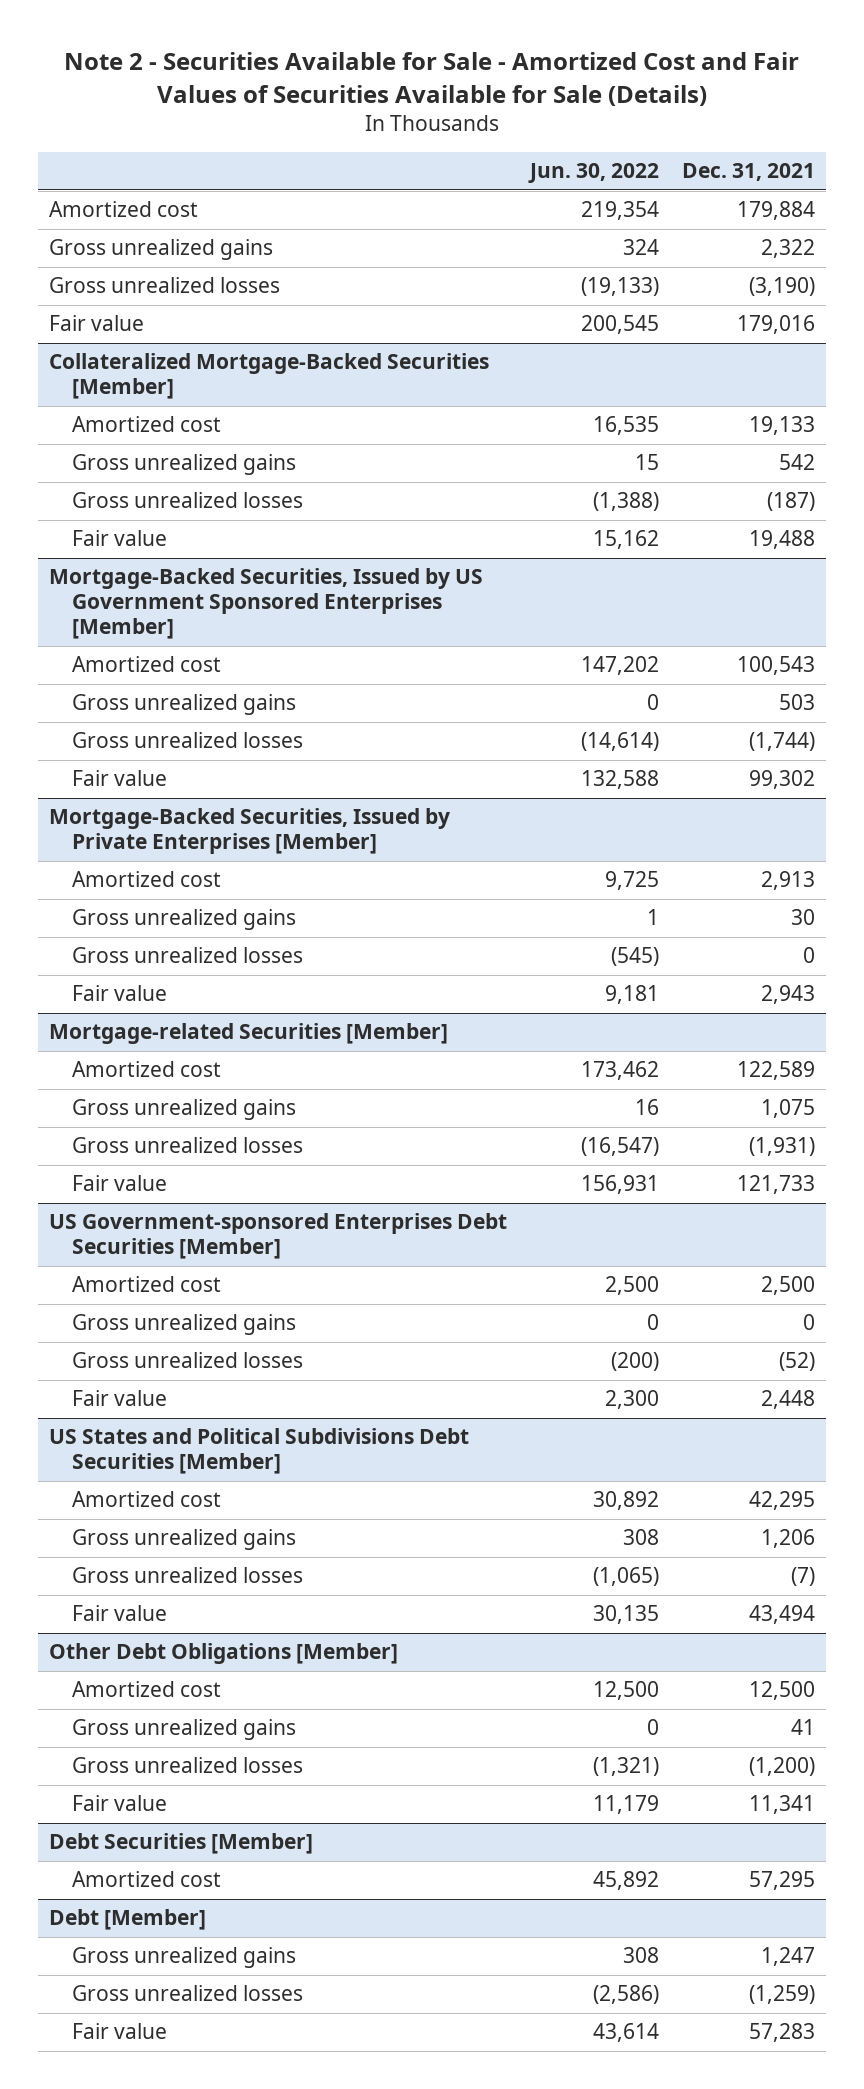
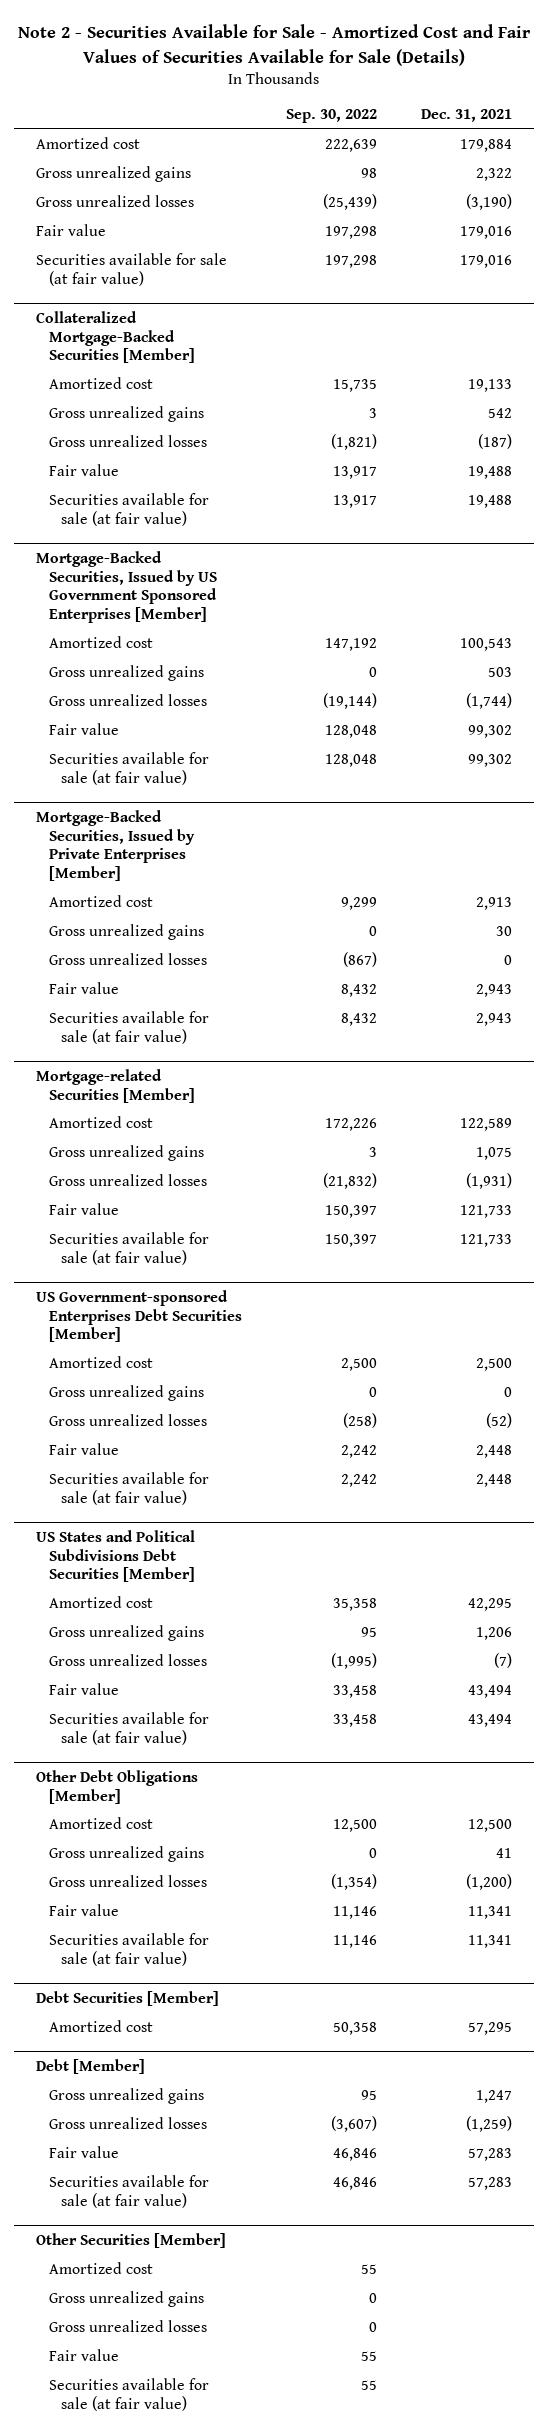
- | Jun. 30, 2022 | Dec. 31, 2021
+ | Sep. 30, 2022 | Dec. 31, 2021
+ Securities available for sale (at fair value) | 197,298 | 179,016
@ Collateralized Mortgage-Backed Securities [Member]
+ Securities available for sale (at fair value) | 13,917 | 19,488
@ Mortgage-Backed Securities, Issued by US Government Sponsored Enterprises [Member]
+ Securities available for sale (at fair value) | 128,048 | 99,302
@ Mortgage-Backed Securities, Issued by Private Enterprises [Member]
+ Securities available for sale (at fair value) | 8,432 | 2,943
@ Mortgage-related Securities [Member]
+ Securities available for sale (at fair value) | 150,397 | 121,733
@ US Government-sponsored Enterprises Debt Securities [Member]
+ Securities available for sale (at fair value) | 2,242 | 2,448
@ US States and Political Subdivisions Debt Securities [Member]
+ Securities available for sale (at fair value) | 33,458 | 43,494
@ Other Debt Obligations [Member]
+ Securities available for sale (at fair value) | 11,146 | 11,341
@ Debt [Member]
+ Securities available for sale (at fair value) | 46,846 | 57,283
+ Other Securities [Member]
+ Amortized cost | 55 |
+ Gross unrealized gains | 0 |
+ Gross unrealized losses | 0 |
+ Fair value | 55 |
+ Securities available for sale (at fair value) | 55 |

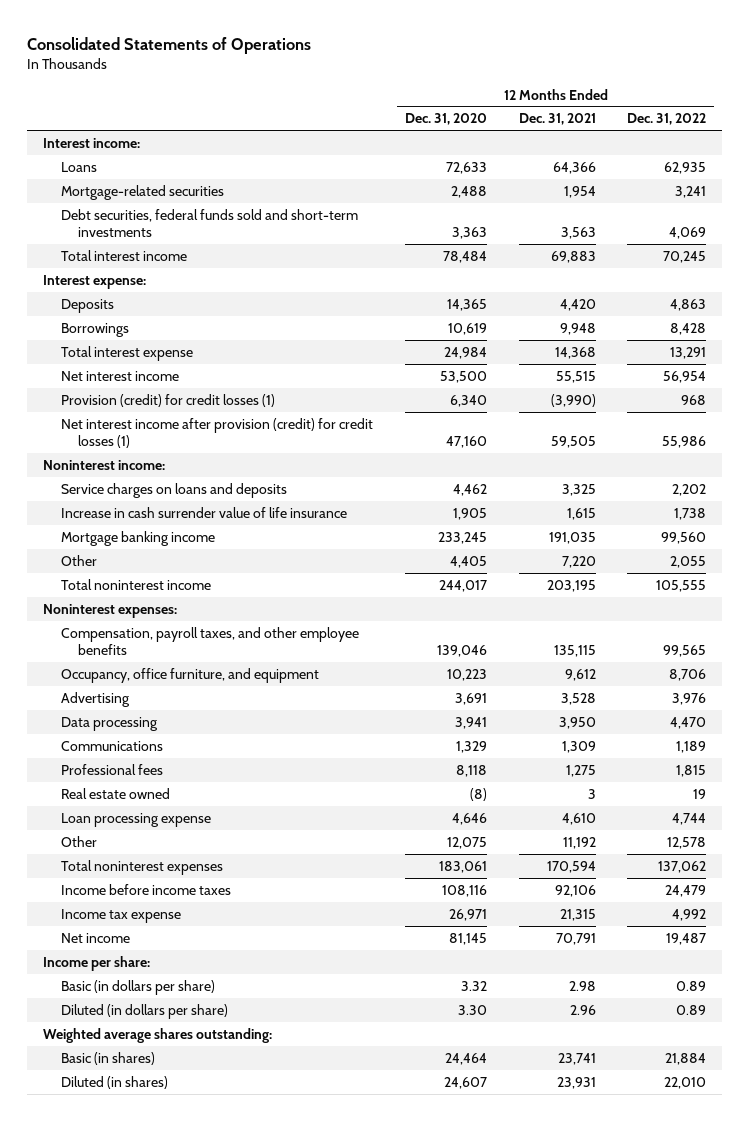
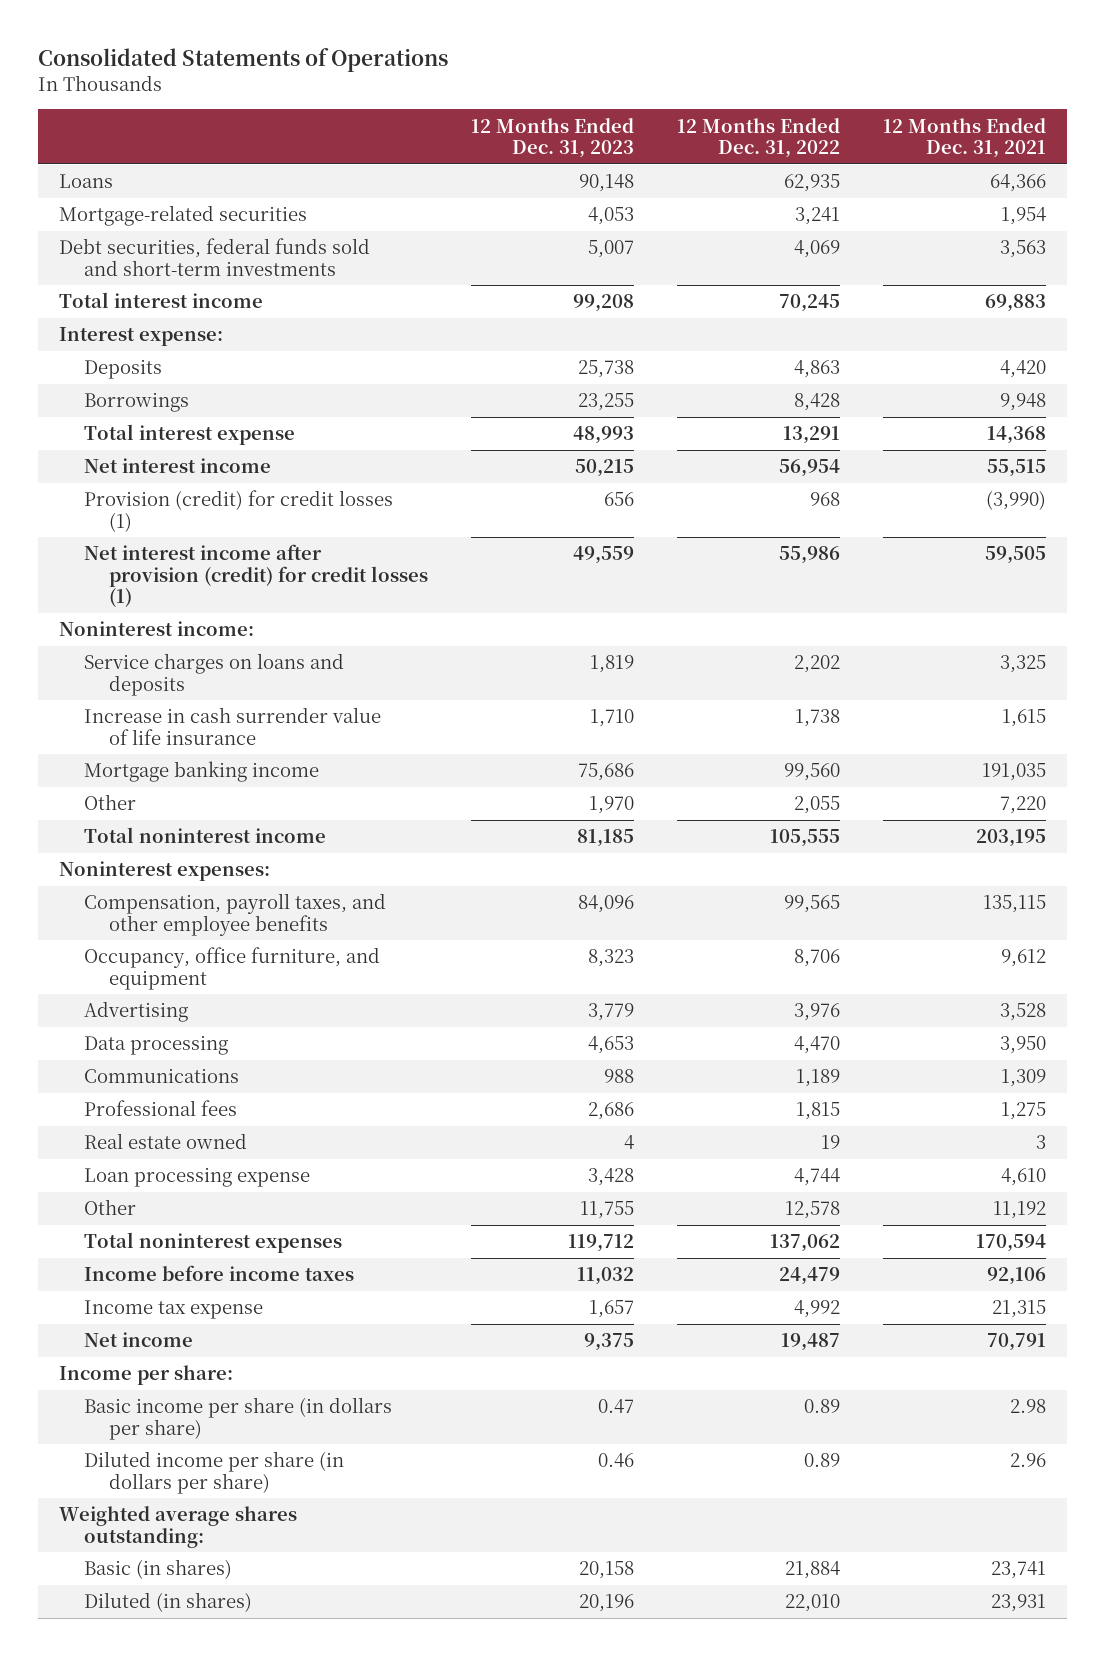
- | 12 Months Ended Dec. 31, 2020 | 12 Months Ended Dec. 31, 2021 | 12 Months Ended Dec. 31, 2022
+ | 12 Months Ended Dec. 31, 2023 | 12 Months Ended Dec. 31, 2022 | 12 Months Ended Dec. 31, 2021
- Interest income:
- Basic (in dollars per share) | 3.32 | 2.98 | 0.89
- Diluted (in dollars per share) | 3.30 | 2.96 | 0.89
+ Basic income per share (in dollars per share) | 0.47 | 0.89 | 2.98
+ Diluted income per share (in dollars per share) | 0.46 | 0.89 | 2.96

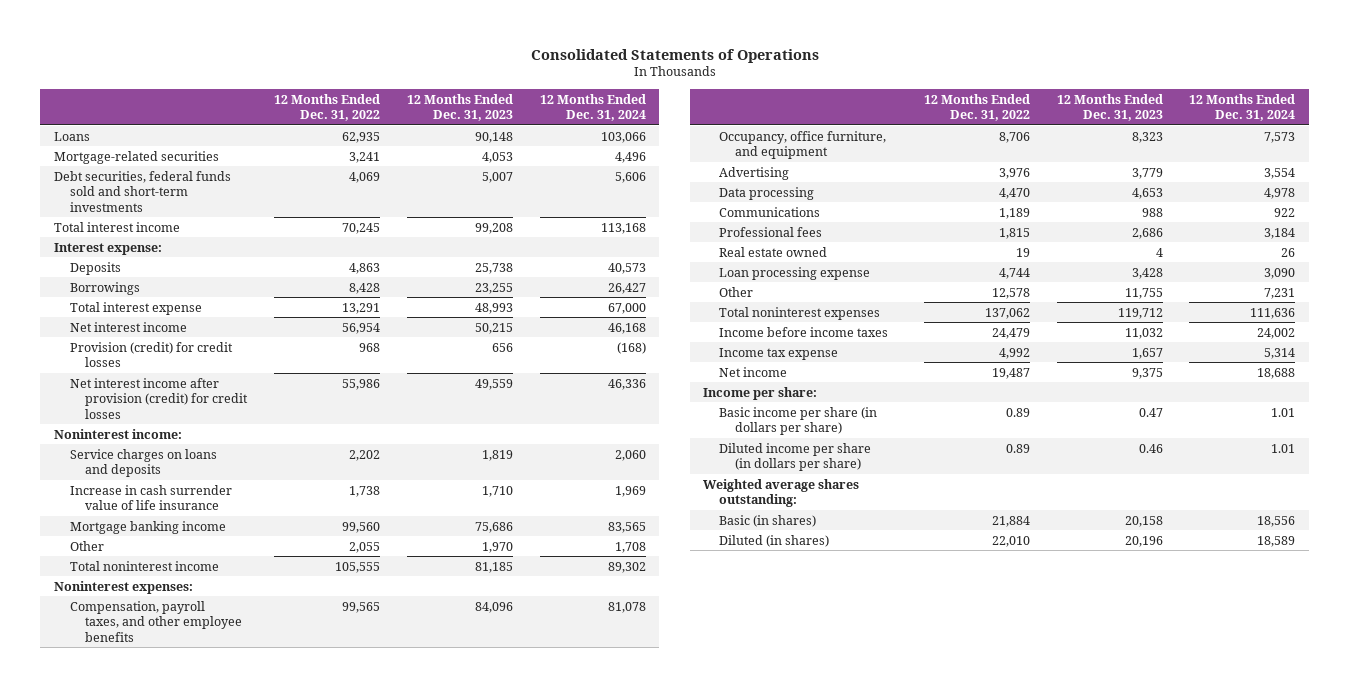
- | 12 Months Ended Dec. 31, 2023 | 12 Months Ended Dec. 31, 2022 | 12 Months Ended Dec. 31, 2021
+ | 12 Months Ended Dec. 31, 2022 | 12 Months Ended Dec. 31, 2023 | 12 Months Ended Dec. 31, 2024
- Provision (credit) for credit losses (1) | 656 | 968 | (3,990)
- Net interest income after provision (credit) for credit losses (1) | 49,559 | 55,986 | 59,505
+ Provision (credit) for credit losses | 968 | 656 | (168)
+ Net interest income after provision (credit) for credit losses | 55,986 | 49,559 | 46,336

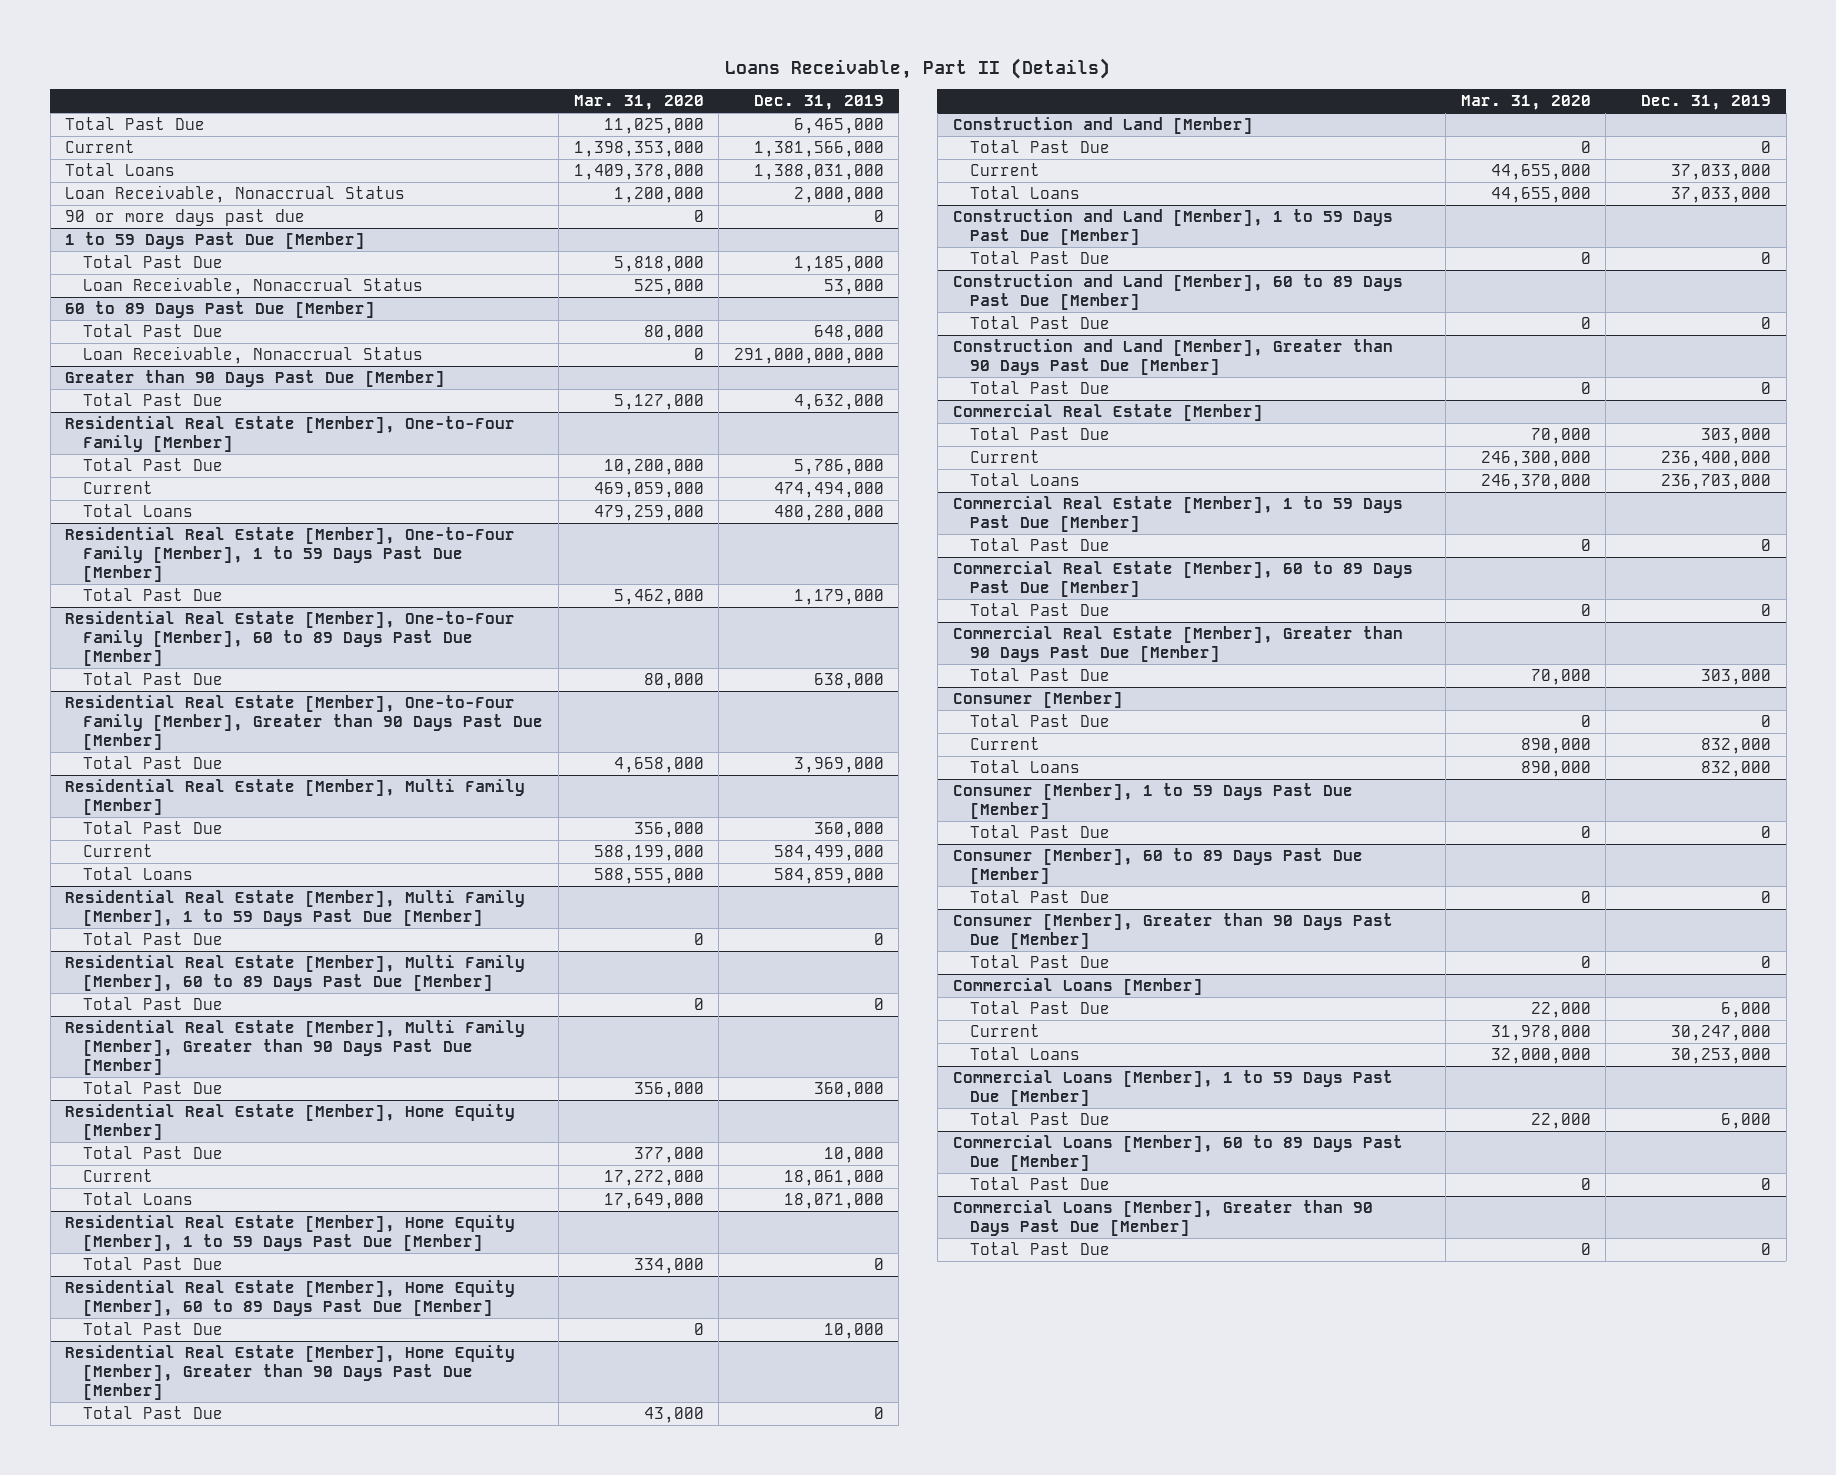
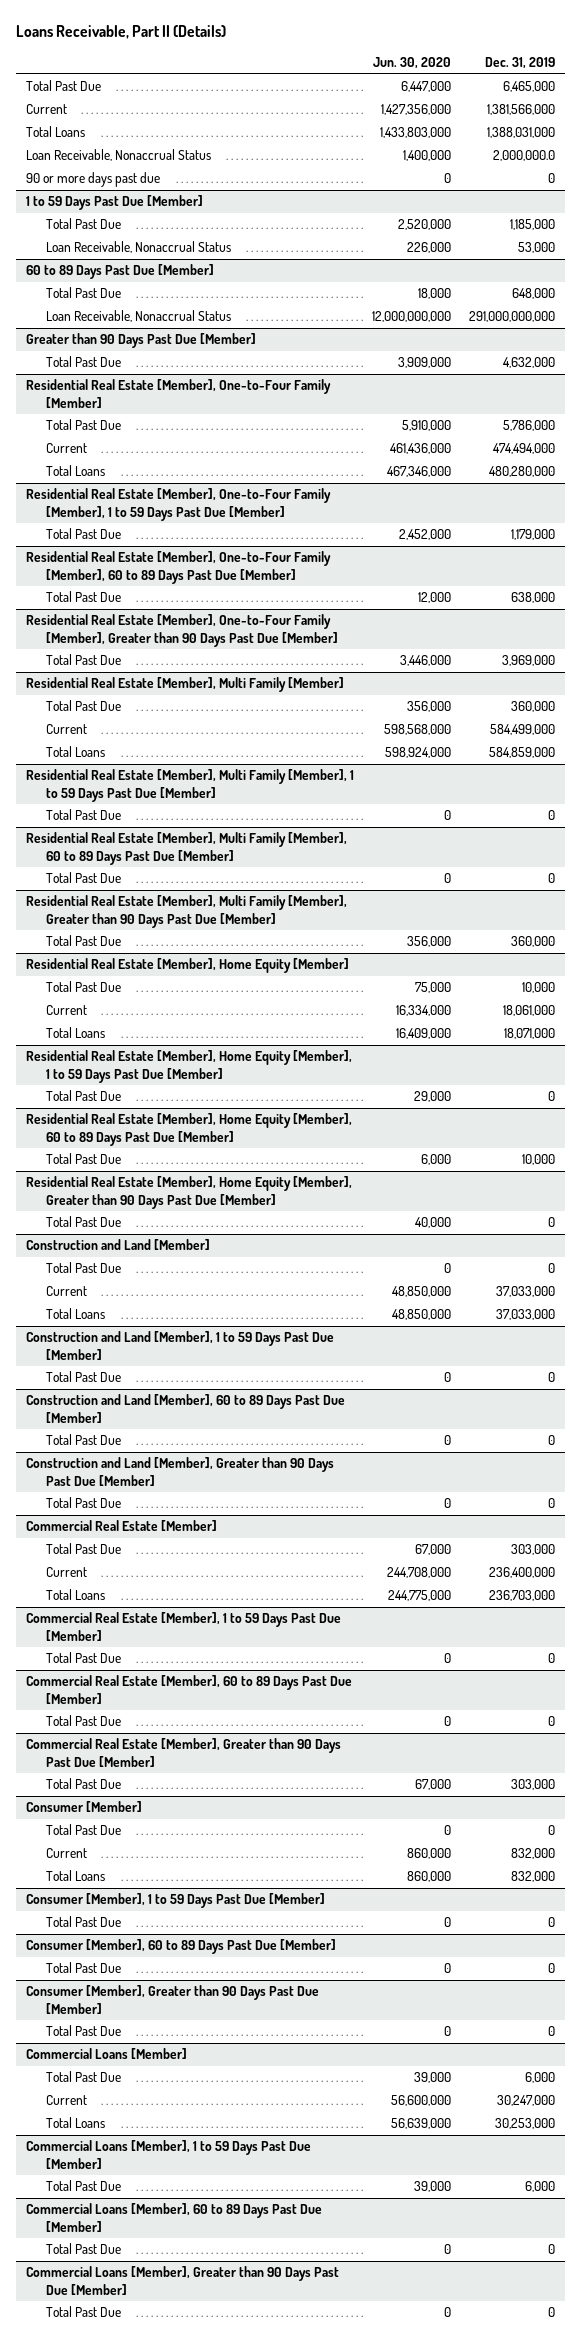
- | Mar. 31, 2020 | Dec. 31, 2019
+ | Jun. 30, 2020 | Dec. 31, 2019
- Loan Receivable, Nonaccrual Status | 1,200,000 | 2,000,000
+ Loan Receivable, Nonaccrual Status | 1,400,000 | 2,000,000.0

